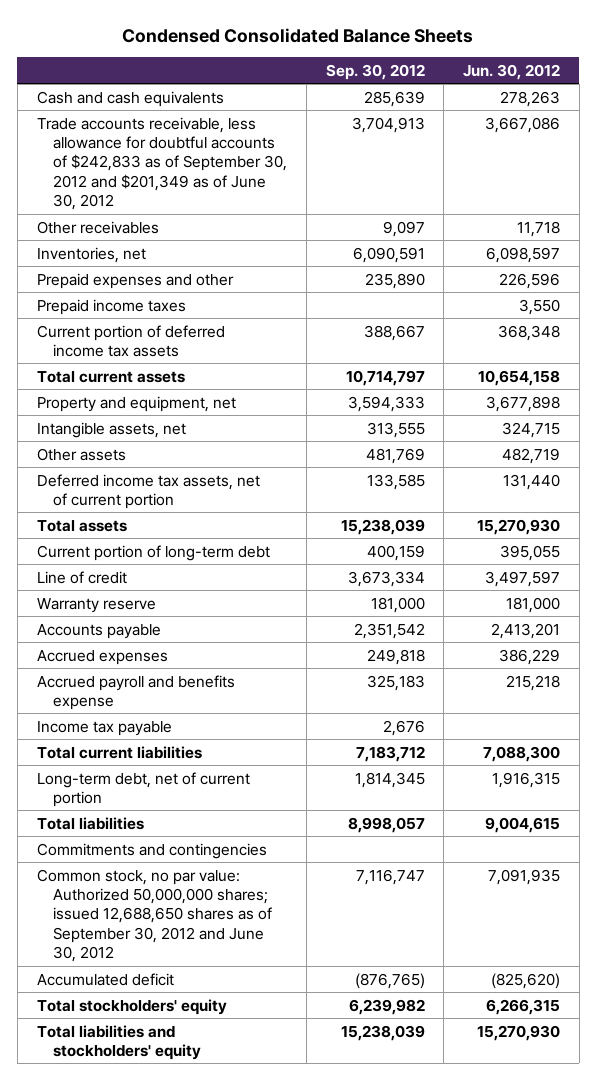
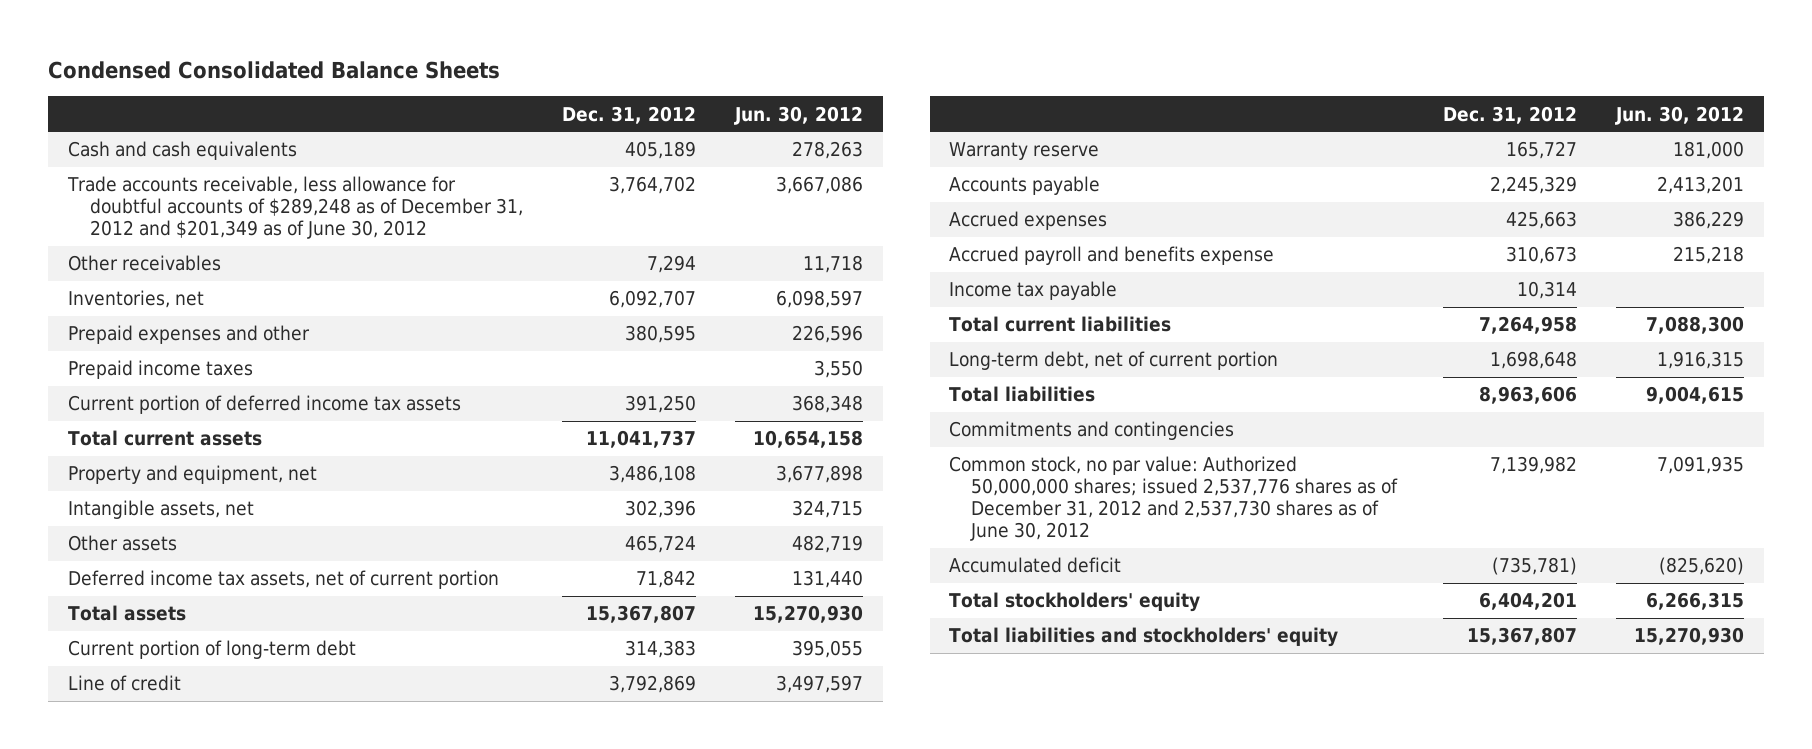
- | Sep. 30, 2012 | Jun. 30, 2012
+ | Dec. 31, 2012 | Jun. 30, 2012
- Trade accounts receivable, less allowance for doubtful accounts of $242,833 as of September 30, 2012 and $201,349 as of June 30, 2012 | 3,704,913 | 3,667,086
+ Trade accounts receivable, less allowance for doubtful accounts of $289,248 as of December 31, 2012 and $201,349 as of June 30, 2012 | 3,764,702 | 3,667,086
- Common stock, no par value: Authorized 50,000,000 shares; issued 12,688,650 shares as of September 30, 2012 and June 30, 2012 | 7,116,747 | 7,091,935
+ Common stock, no par value: Authorized 50,000,000 shares; issued 2,537,776 shares as of December 31, 2012 and 2,537,730 shares as of June 30, 2012 | 7,139,982 | 7,091,935

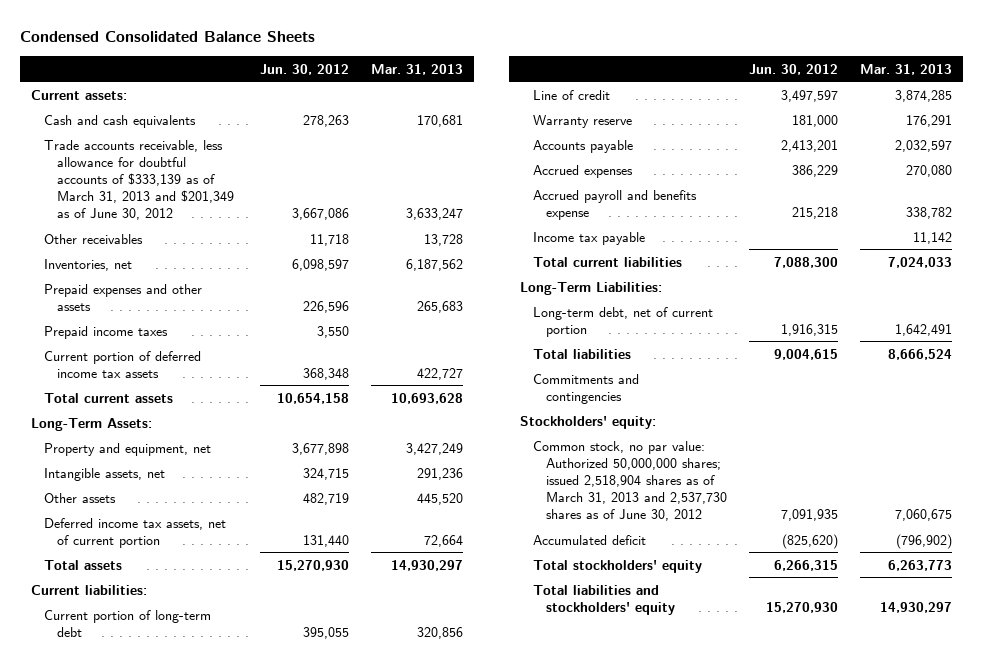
- | Dec. 31, 2012 | Jun. 30, 2012
+ | Jun. 30, 2012 | Mar. 31, 2013
+ Current assets:
- Trade accounts receivable, less allowance for doubtful accounts of $289,248 as of December 31, 2012 and $201,349 as of June 30, 2012 | 3,764,702 | 3,667,086
+ Trade accounts receivable, less allowance for doubtful accounts of $333,139 as of March 31, 2013 and $201,349 as of June 30, 2012 | 3,667,086 | 3,633,247
- Prepaid expenses and other | 380,595 | 226,596
+ Prepaid expenses and other assets | 226,596 | 265,683
+ Long-Term Assets:
+ Current liabilities:
+ Long-Term Liabilities:
- Common stock, no par value: Authorized 50,000,000 shares; issued 2,537,776 shares as of December 31, 2012 and 2,537,730 shares as of June 30, 2012 | 7,139,982 | 7,091,935
+ Stockholders' equity:
+ Common stock, no par value: Authorized 50,000,000 shares; issued 2,518,904 shares as of March 31, 2013 and 2,537,730 shares as of June 30, 2012 | 7,091,935 | 7,060,675

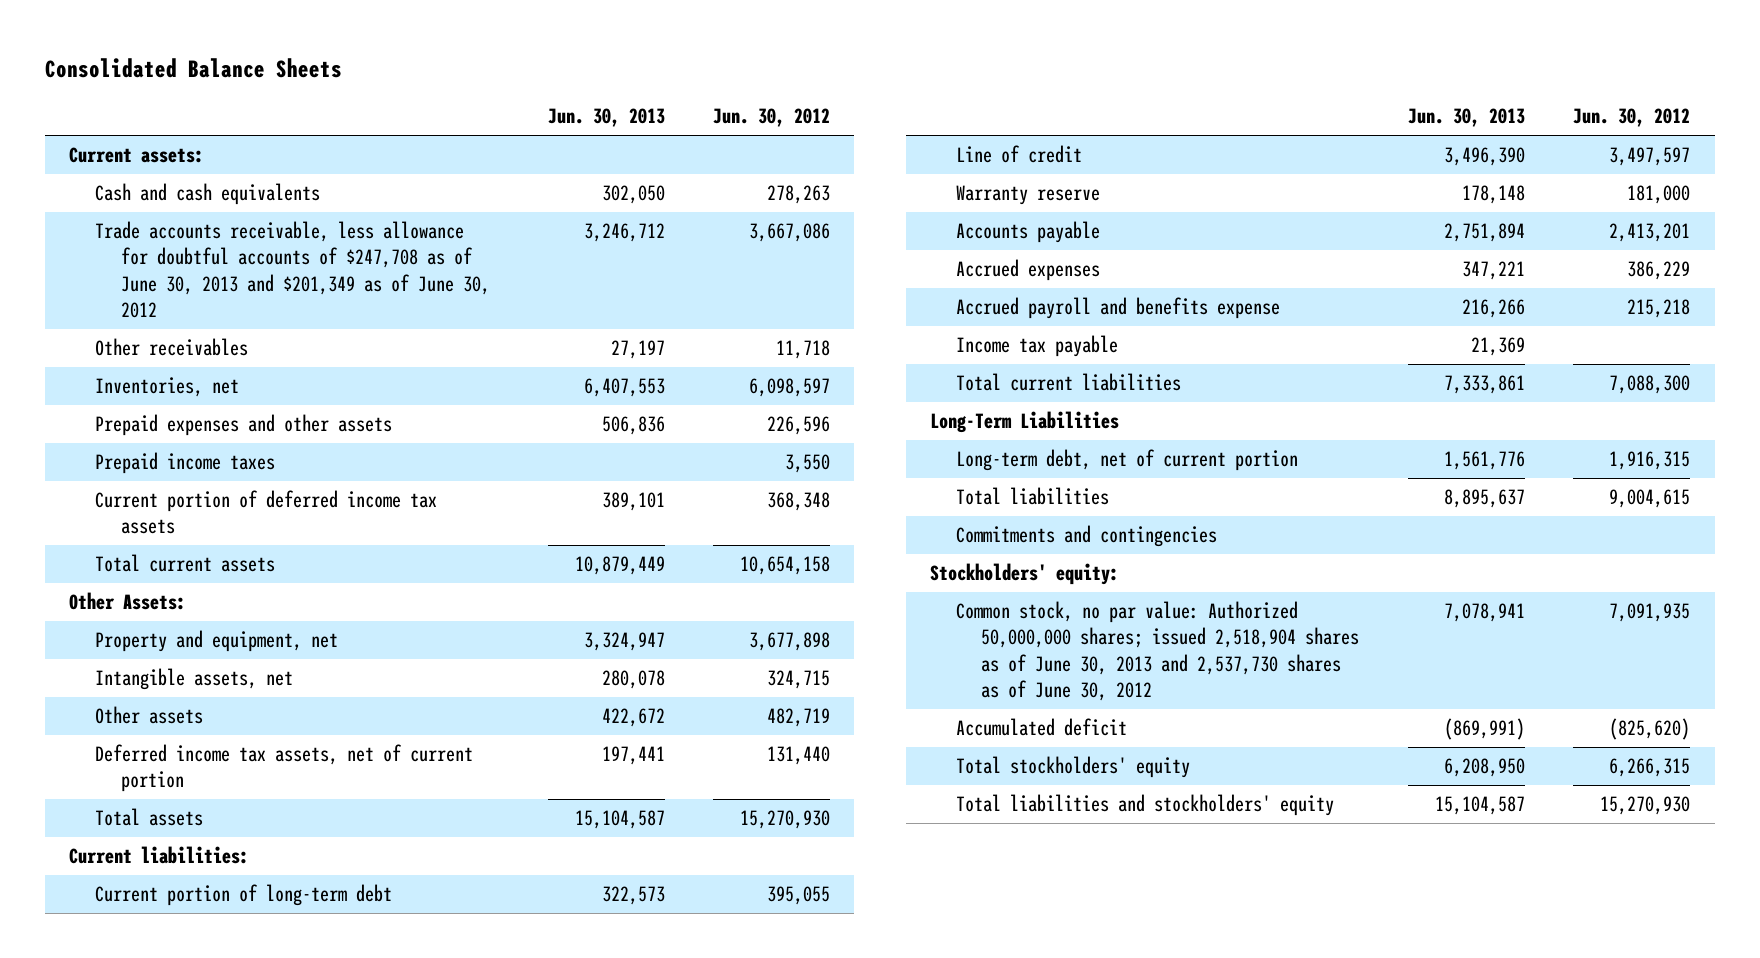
- Condensed Consolidated Balance Sheets
+ Consolidated Balance Sheets
- | Jun. 30, 2012 | Mar. 31, 2013
+ | Jun. 30, 2013 | Jun. 30, 2012
- Trade accounts receivable, less allowance for doubtful accounts of $333,139 as of March 31, 2013 and $201,349 as of June 30, 2012 | 3,667,086 | 3,633,247
+ Trade accounts receivable, less allowance for doubtful accounts of $247,708 as of June 30, 2013 and $201,349 as of June 30, 2012 | 3,246,712 | 3,667,086
- Long-Term Assets:
+ Other Assets:
- Long-Term Liabilities:
+ Long-Term Liabilities
- Common stock, no par value: Authorized 50,000,000 shares; issued 2,518,904 shares as of March 31, 2013 and 2,537,730 shares as of June 30, 2012 | 7,091,935 | 7,060,675
+ Common stock, no par value: Authorized 50,000,000 shares; issued 2,518,904 shares as of June 30, 2013 and 2,537,730 shares as of June 30, 2012 | 7,078,941 | 7,091,935

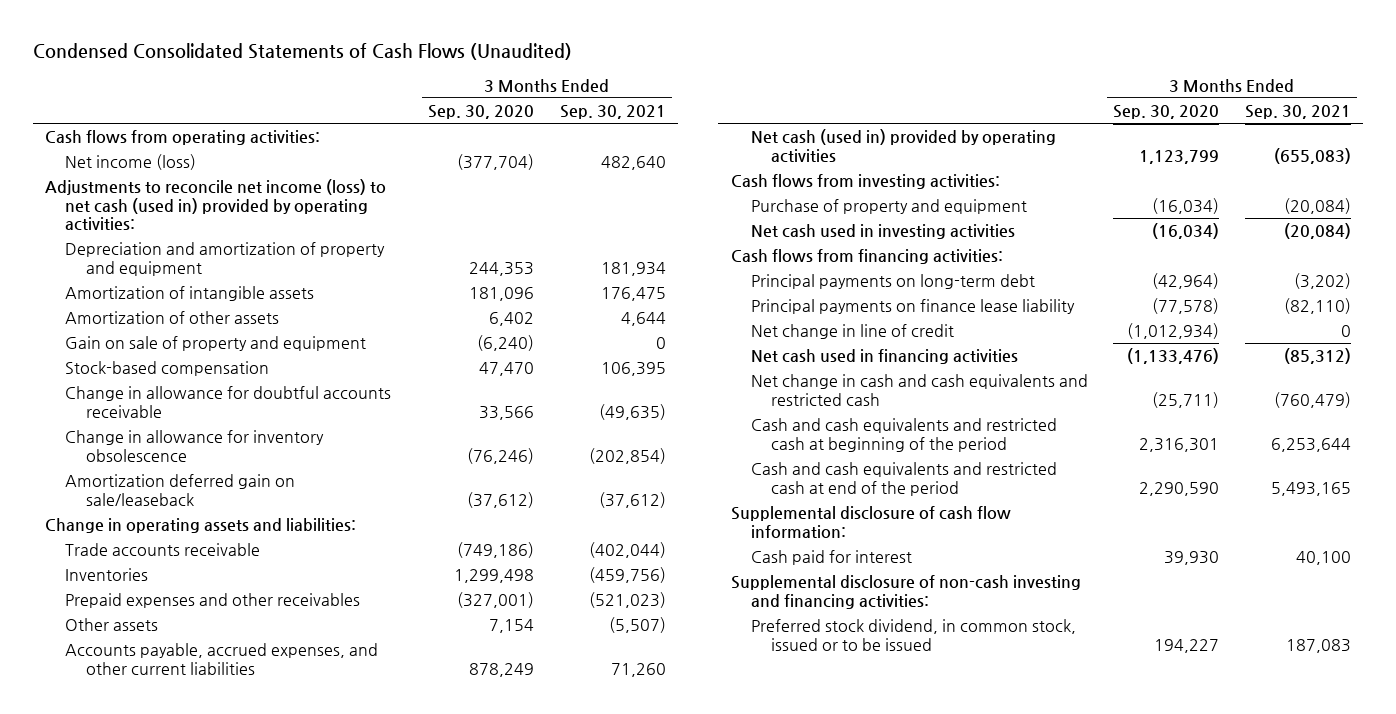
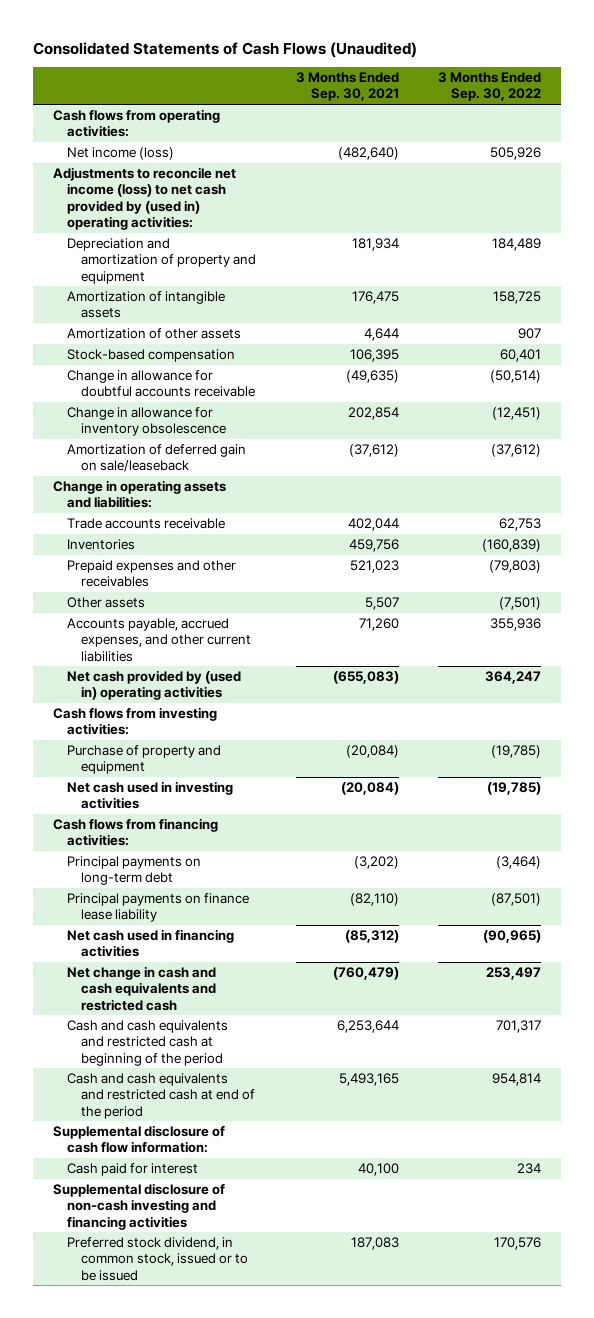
- Condensed Consolidated Statements of Cash Flows (Unaudited)
+ Consolidated Statements of Cash Flows (Unaudited)
- | 3 Months Ended Sep. 30, 2020 | 3 Months Ended Sep. 30, 2021
+ | 3 Months Ended Sep. 30, 2021 | 3 Months Ended Sep. 30, 2022
- Net income (loss) | (377,704) | 482,640
- Adjustments to reconcile net income (loss) to net cash (used in) provided by operating activities:
+ Net income (loss) | (482,640) | 505,926
+ Adjustments to reconcile net income (loss) to net cash provided by (used in) operating activities:
- Gain on sale of property and equipment | (6,240) | 0
- Change in allowance for inventory obsolescence | (76,246) | (202,854)
- Amortization deferred gain on sale/leaseback | (37,612) | (37,612)
+ Change in allowance for inventory obsolescence | 202,854 | (12,451)
+ Amortization of deferred gain on sale/leaseback | (37,612) | (37,612)
- Trade accounts receivable | (749,186) | (402,044)
- Inventories | 1,299,498 | (459,756)
- Prepaid expenses and other receivables | (327,001) | (521,023)
- Other assets | 7,154 | (5,507)
+ Trade accounts receivable | 402,044 | 62,753
+ Inventories | 459,756 | (160,839)
+ Prepaid expenses and other receivables | 521,023 | (79,803)
+ Other assets | 5,507 | (7,501)
- Net cash (used in) provided by operating activities | 1,123,799 | (655,083)
+ Net cash provided by (used in) operating activities | (655,083) | 364,247
- Net change in line of credit | (1,012,934) | 0
- Supplemental disclosure of non-cash investing and financing activities:
+ Supplemental disclosure of non-cash investing and financing activities

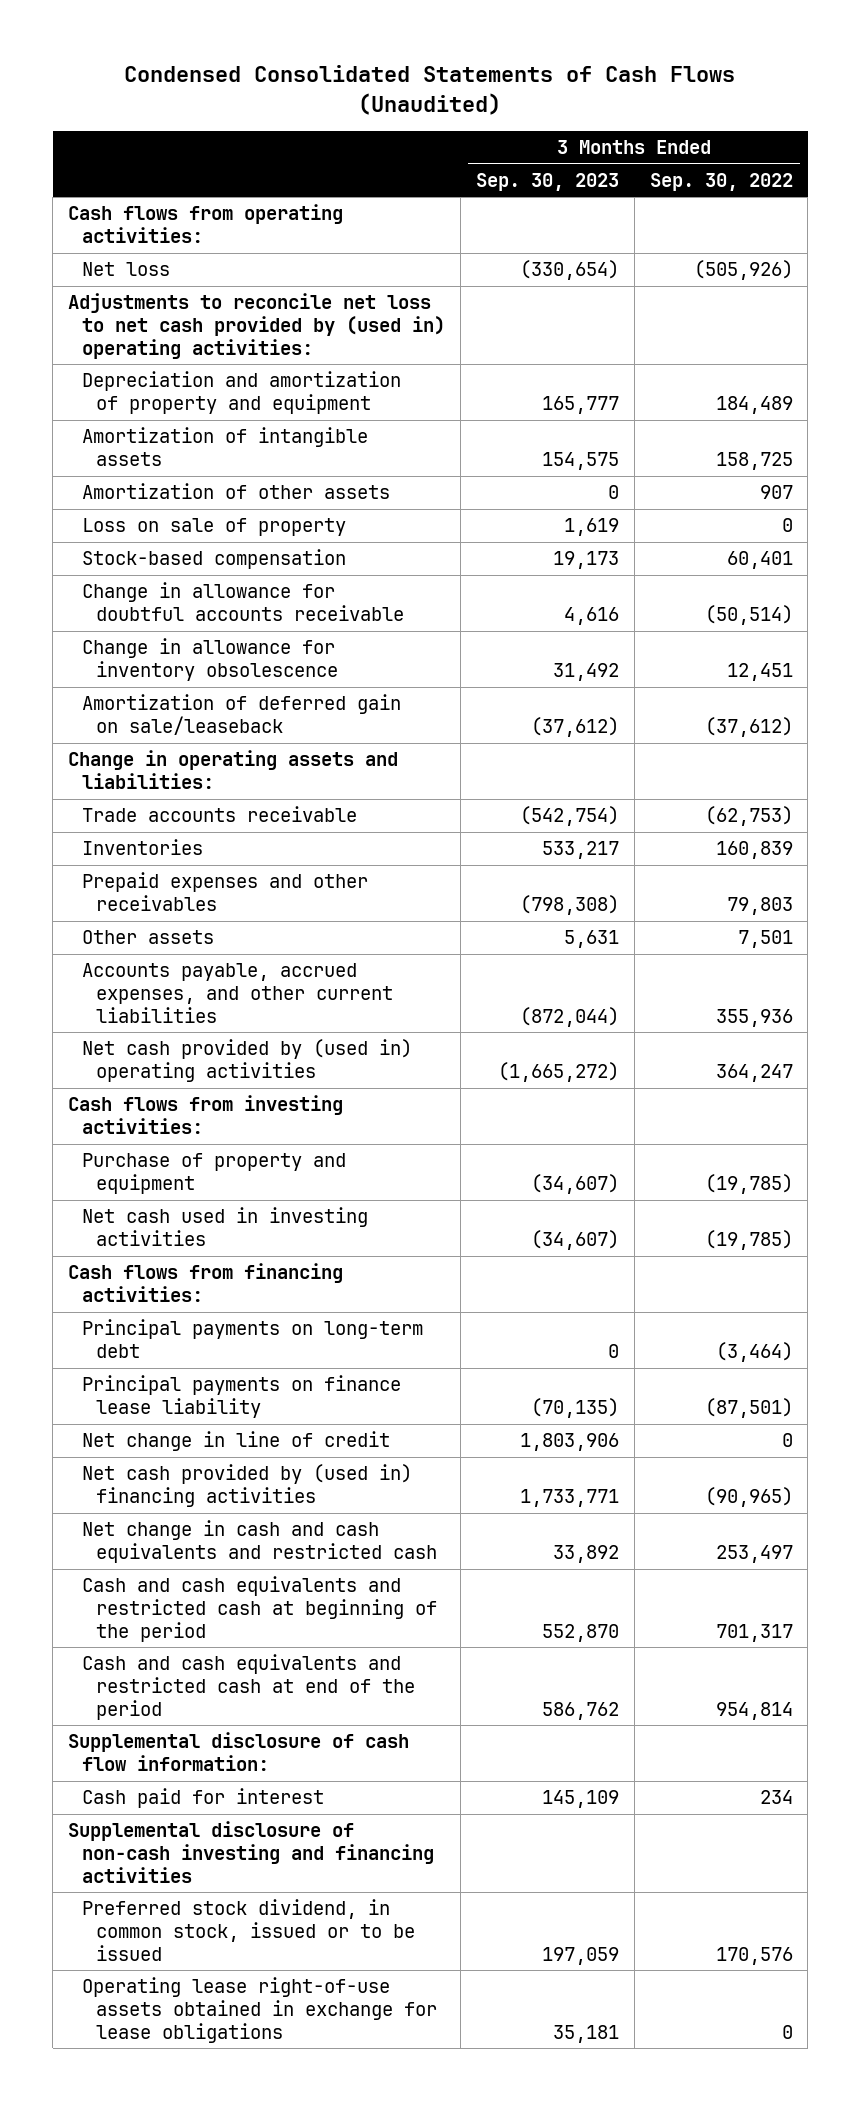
- Consolidated Statements of Cash Flows (Unaudited)
+ Condensed Consolidated Statements of Cash Flows (Unaudited)
- | 3 Months Ended Sep. 30, 2021 | 3 Months Ended Sep. 30, 2022
+ | 3 Months Ended Sep. 30, 2023 | 3 Months Ended Sep. 30, 2022
- Net income (loss) | (482,640) | 505,926
- Adjustments to reconcile net income (loss) to net cash provided by (used in) operating activities:
+ Net loss | (330,654) | (505,926)
+ Adjustments to reconcile net loss to net cash provided by (used in) operating activities:
+ Loss on sale of property | 1,619 | 0
- Change in allowance for inventory obsolescence | 202,854 | (12,451)
+ Change in allowance for inventory obsolescence | 31,492 | 12,451
- Trade accounts receivable | 402,044 | 62,753
- Inventories | 459,756 | (160,839)
- Prepaid expenses and other receivables | 521,023 | (79,803)
- Other assets | 5,507 | (7,501)
+ Trade accounts receivable | (542,754) | (62,753)
+ Inventories | 533,217 | 160,839
+ Prepaid expenses and other receivables | (798,308) | 79,803
+ Other assets | 5,631 | 7,501
- Net cash used in financing activities | (85,312) | (90,965)
+ Net change in line of credit | 1,803,906 | 0
+ Net cash provided by (used in) financing activities | 1,733,771 | (90,965)
+ Operating lease right-of-use assets obtained in exchange for lease obligations | 35,181 | 0

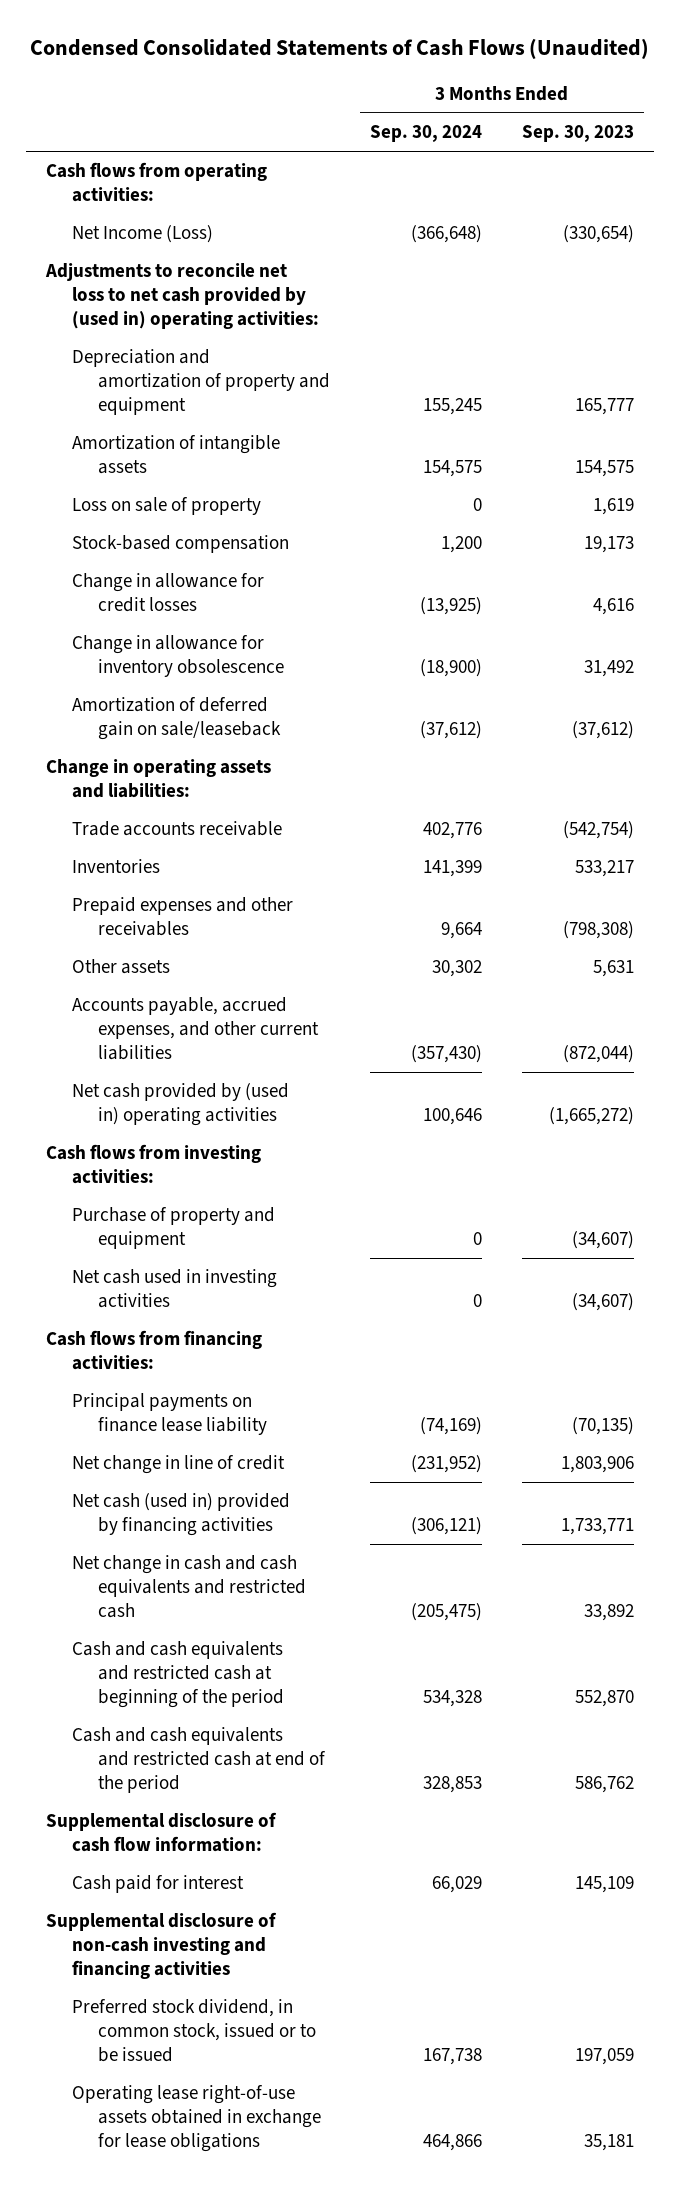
- | 3 Months Ended Sep. 30, 2023 | 3 Months Ended Sep. 30, 2022
+ | 3 Months Ended Sep. 30, 2024 | 3 Months Ended Sep. 30, 2023
- Net loss | (330,654) | (505,926)
+ Net Income (Loss) | (366,648) | (330,654)
- Amortization of other assets | 0 | 907
- Change in allowance for doubtful accounts receivable | 4,616 | (50,514)
+ Change in allowance for credit losses | (13,925) | 4,616
- Principal payments on long-term debt | 0 | (3,464)
- Net cash provided by (used in) financing activities | 1,733,771 | (90,965)
+ Net cash (used in) provided by financing activities | (306,121) | 1,733,771

